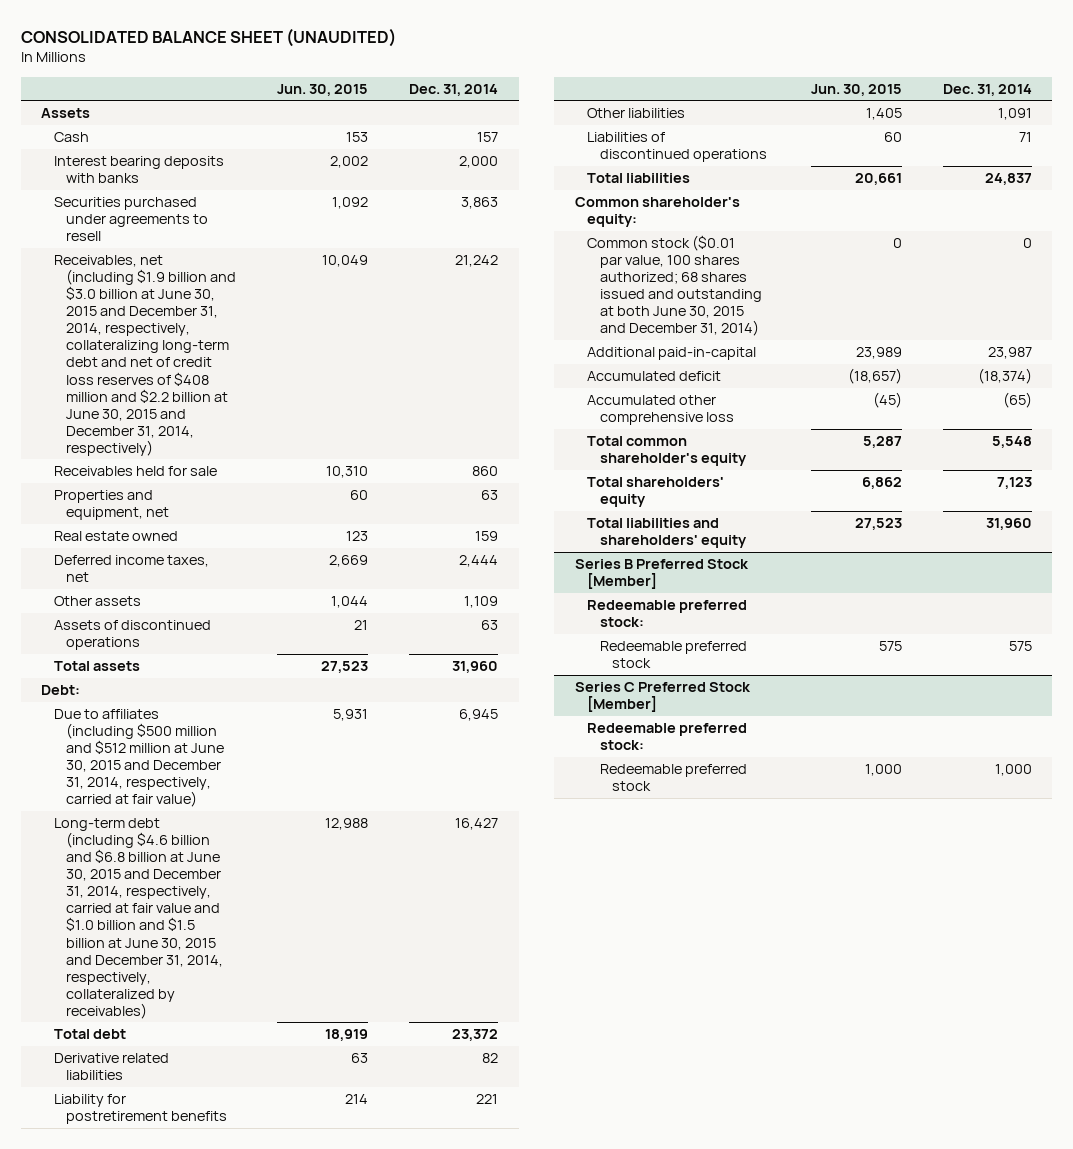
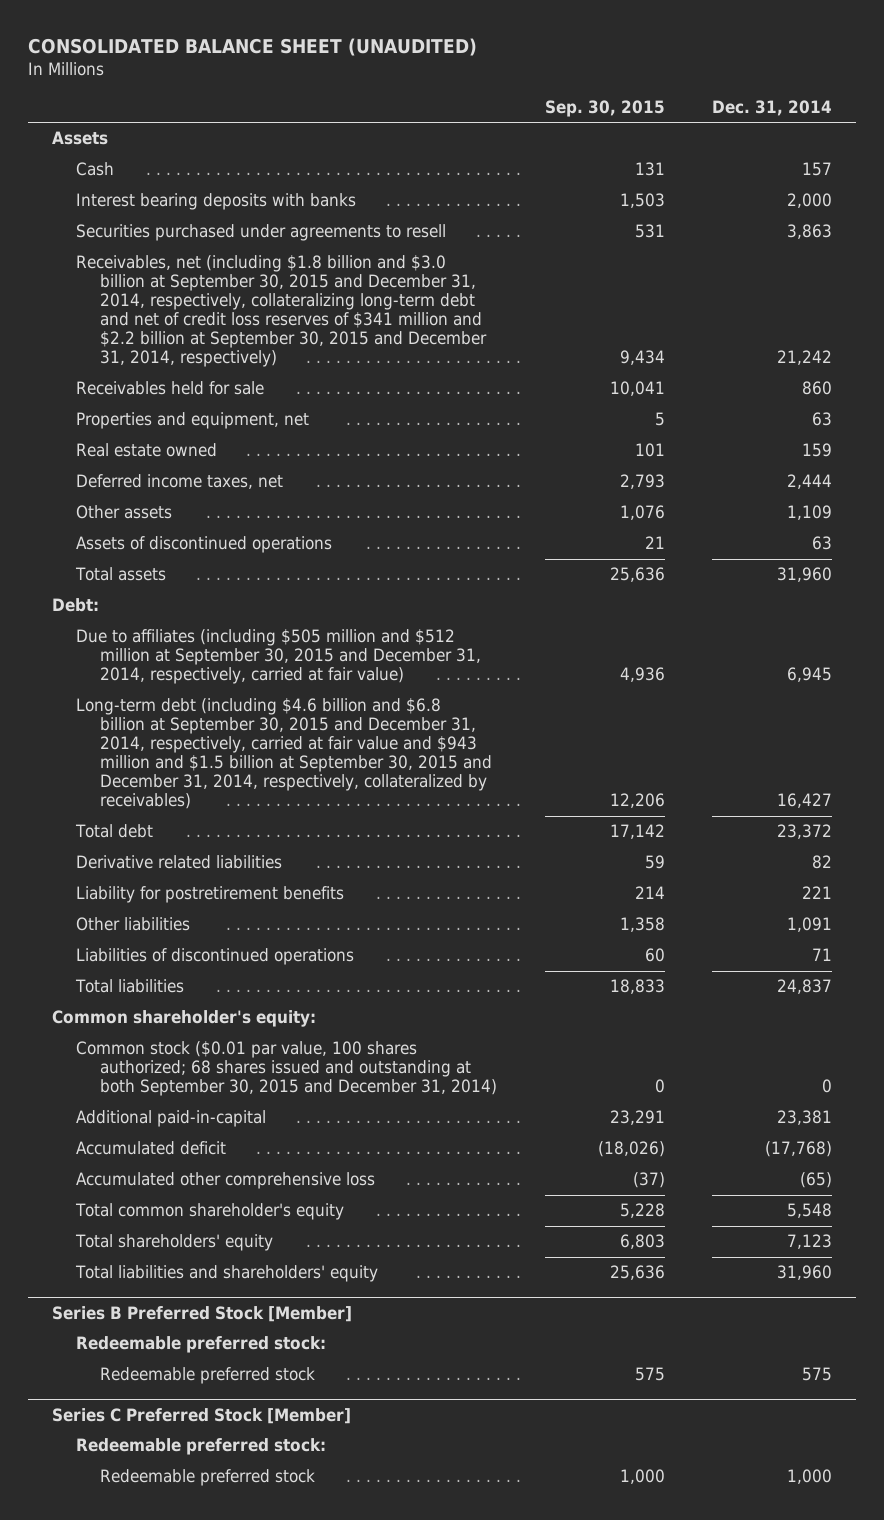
- | Jun. 30, 2015 | Dec. 31, 2014
+ | Sep. 30, 2015 | Dec. 31, 2014
- Receivables, net (including $1.9 billion and $3.0 billion at June 30, 2015 and December 31, 2014, respectively, collateralizing long-term debt and net of credit loss reserves of $408 million and $2.2 billion at June 30, 2015 and December 31, 2014, respectively) | 10,049 | 21,242
+ Receivables, net (including $1.8 billion and $3.0 billion at September 30, 2015 and December 31, 2014, respectively, collateralizing long-term debt and net of credit loss reserves of $341 million and $2.2 billion at September 30, 2015 and December 31, 2014, respectively) | 9,434 | 21,242
- Due to affiliates (including $500 million and $512 million at June 30, 2015 and December 31, 2014, respectively, carried at fair value) | 5,931 | 6,945
- Long-term debt (including $4.6 billion and $6.8 billion at June 30, 2015 and December 31, 2014, respectively, carried at fair value and $1.0 billion and $1.5 billion at June 30, 2015 and December 31, 2014, respectively, collateralized by receivables) | 12,988 | 16,427
+ Due to affiliates (including $505 million and $512 million at September 30, 2015 and December 31, 2014, respectively, carried at fair value) | 4,936 | 6,945
+ Long-term debt (including $4.6 billion and $6.8 billion at September 30, 2015 and December 31, 2014, respectively, carried at fair value and $943 million and $1.5 billion at September 30, 2015 and December 31, 2014, respectively, collateralized by receivables) | 12,206 | 16,427
- Common stock ($0.01 par value, 100 shares authorized; 68 shares issued and outstanding at both June 30, 2015 and December 31, 2014) | 0 | 0
- Additional paid-in-capital | 23,989 | 23,987
- Accumulated deficit | (18,657) | (18,374)
+ Common stock ($0.01 par value, 100 shares authorized; 68 shares issued and outstanding at both September 30, 2015 and December 31, 2014) | 0 | 0
+ Additional paid-in-capital | 23,291 | 23,381
+ Accumulated deficit | (18,026) | (17,768)

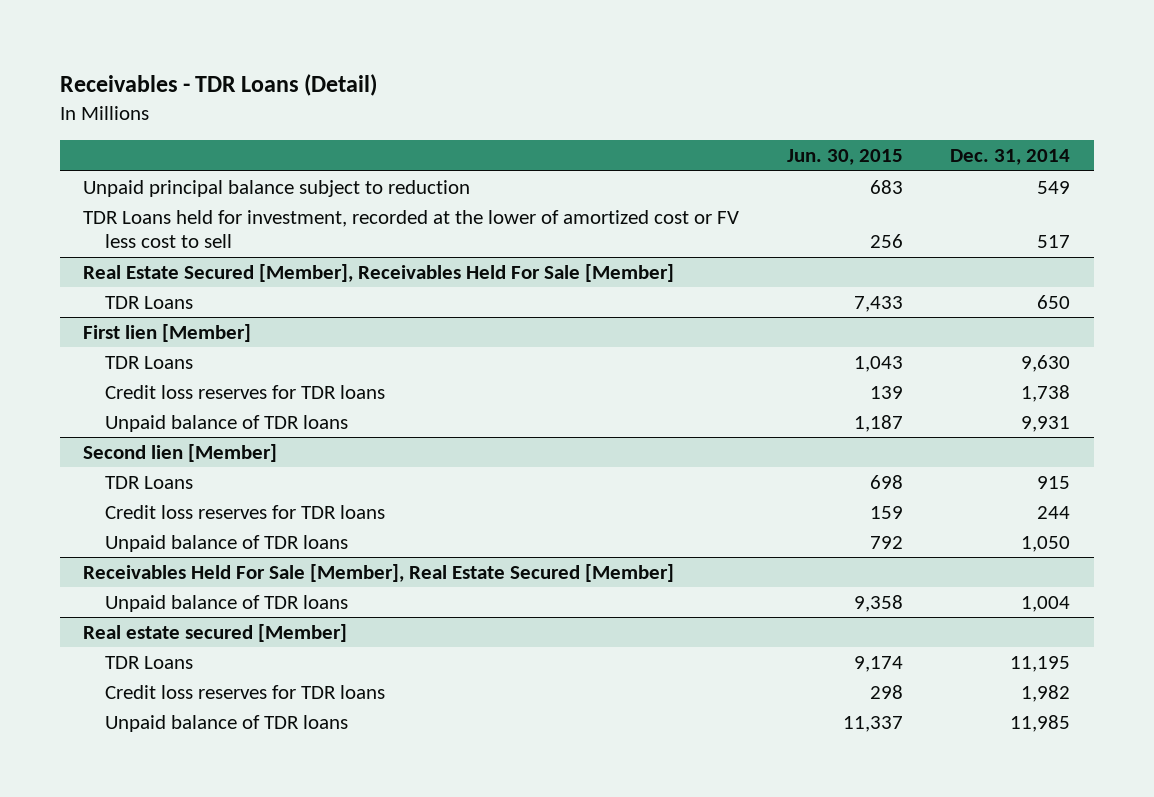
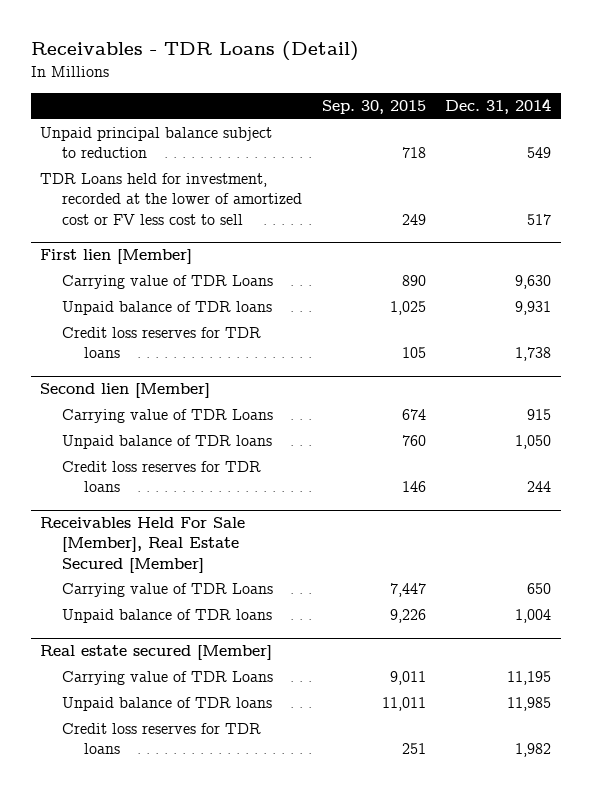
- | Jun. 30, 2015 | Dec. 31, 2014
+ | Sep. 30, 2015 | Dec. 31, 2014
- Real Estate Secured [Member], Receivables Held For Sale [Member]
- TDR Loans | 7,433 | 650
@ First lien [Member]
- TDR Loans | 1,043 | 9,630
+ Carrying value of TDR Loans | 890 | 9,630
moved down: Credit loss reserves for TDR loans | 105 | 1,738
@ Second lien [Member]
- TDR Loans | 698 | 915
+ Carrying value of TDR Loans | 674 | 915
moved down: Credit loss reserves for TDR loans | 146 | 244
@ Receivables Held For Sale [Member], Real Estate Secured [Member]
+ Carrying value of TDR Loans | 7,447 | 650
@ Real estate secured [Member]
- TDR Loans | 9,174 | 11,195
+ Carrying value of TDR Loans | 9,011 | 11,195
moved down: Credit loss reserves for TDR loans | 251 | 1,982

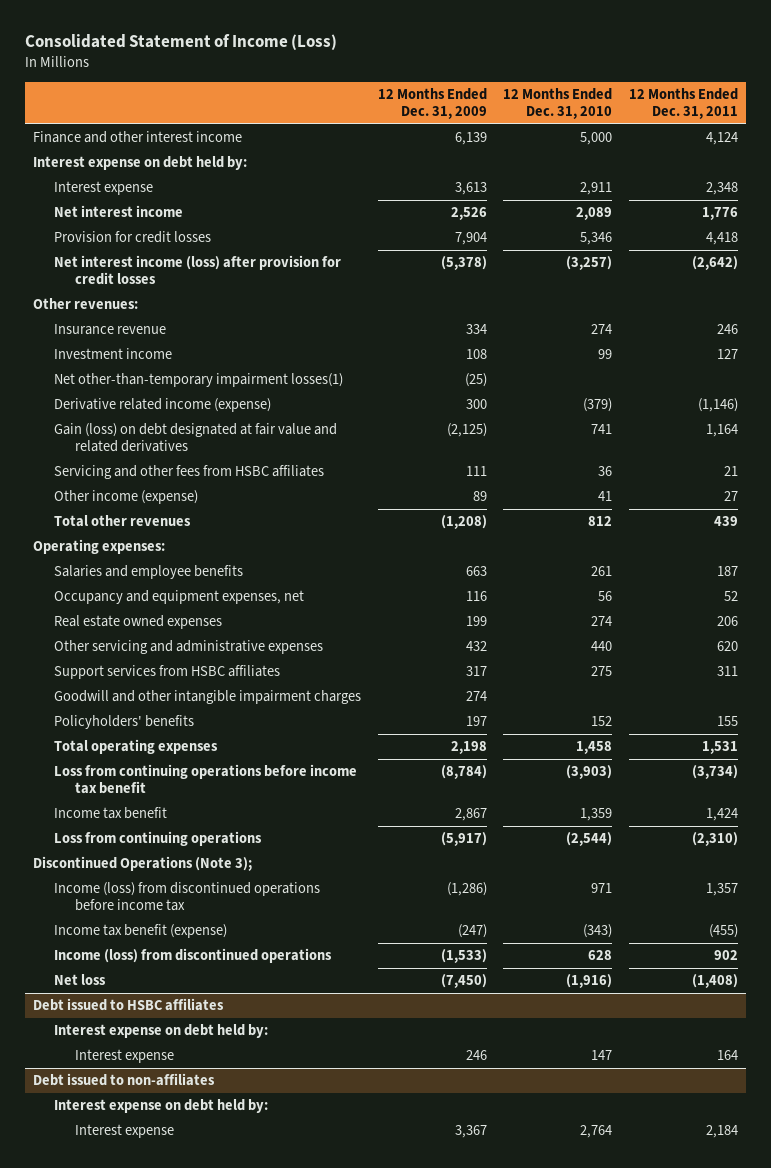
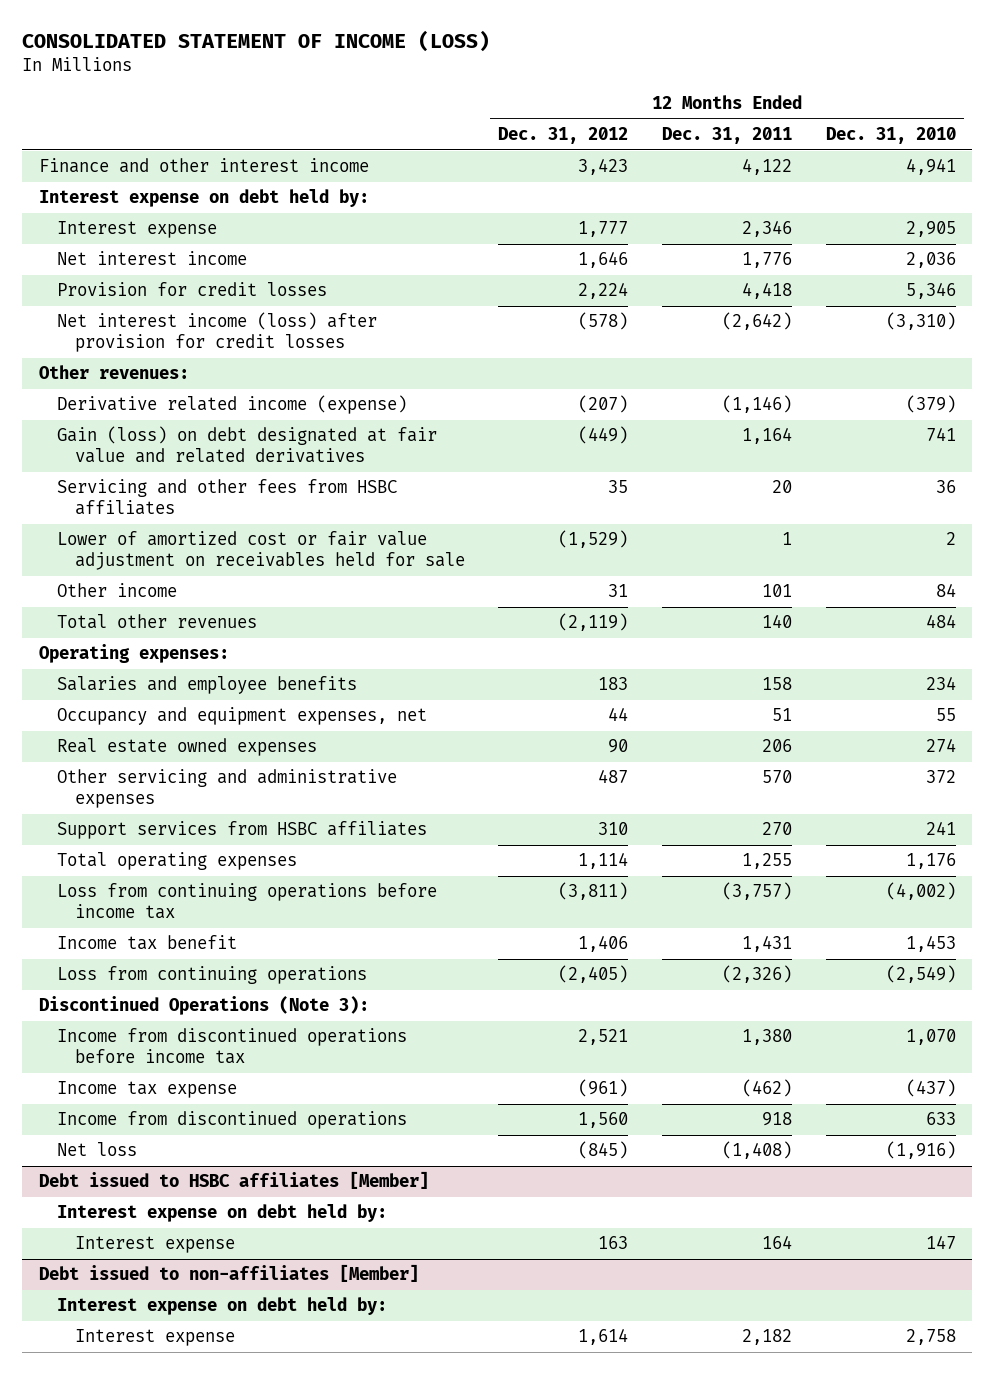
- Consolidated Statement of Income (Loss)
+ CONSOLIDATED STATEMENT OF INCOME (LOSS)
- | 12 Months Ended Dec. 31, 2009 | 12 Months Ended Dec. 31, 2010 | 12 Months Ended Dec. 31, 2011
+ | 12 Months Ended Dec. 31, 2012 | 12 Months Ended Dec. 31, 2011 | 12 Months Ended Dec. 31, 2010
- Finance and other interest income | 6,139 | 5,000 | 4,124
+ Finance and other interest income | 3,423 | 4,122 | 4,941
- Interest expense | 3,613 | 2,911 | 2,348
- Net interest income | 2,526 | 2,089 | 1,776
+ Interest expense | 1,777 | 2,346 | 2,905
+ Net interest income | 1,646 | 1,776 | 2,036
- Net interest income (loss) after provision for credit losses | (5,378) | (3,257) | (2,642)
+ Net interest income (loss) after provision for credit losses | (578) | (2,642) | (3,310)
- Insurance revenue | 334 | 274 | 246
- Investment income | 108 | 99 | 127
- Net other-than-temporary impairment losses(1) | (25) | |
- Servicing and other fees from HSBC affiliates | 111 | 36 | 21
- Other income (expense) | 89 | 41 | 27
- Total other revenues | (1,208) | 812 | 439
+ Servicing and other fees from HSBC affiliates | 35 | 20 | 36
+ Lower of amortized cost or fair value adjustment on receivables held for sale | (1,529) | 1 | 2
+ Other income | 31 | 101 | 84
+ Total other revenues | (2,119) | 140 | 484
- Salaries and employee benefits | 663 | 261 | 187
- Occupancy and equipment expenses, net | 116 | 56 | 52
+ Salaries and employee benefits | 183 | 158 | 234
+ Occupancy and equipment expenses, net | 44 | 51 | 55
- Other servicing and administrative expenses | 432 | 440 | 620
- Support services from HSBC affiliates | 317 | 275 | 311
- Goodwill and other intangible impairment charges | 274 | |
- Policyholders' benefits | 197 | 152 | 155
- Total operating expenses | 2,198 | 1,458 | 1,531
- Loss from continuing operations before income tax benefit | (8,784) | (3,903) | (3,734)
- Income tax benefit | 2,867 | 1,359 | 1,424
- Loss from continuing operations | (5,917) | (2,544) | (2,310)
- Discontinued Operations (Note 3);
- Income (loss) from discontinued operations before income tax | (1,286) | 971 | 1,357
- Income tax benefit (expense) | (247) | (343) | (455)
- Income (loss) from discontinued operations | (1,533) | 628 | 902
+ Other servicing and administrative expenses | 487 | 570 | 372
+ Support services from HSBC affiliates | 310 | 270 | 241
+ Total operating expenses | 1,114 | 1,255 | 1,176
+ Loss from continuing operations before income tax | (3,811) | (3,757) | (4,002)
+ Income tax benefit | 1,406 | 1,431 | 1,453
+ Loss from continuing operations | (2,405) | (2,326) | (2,549)
+ Discontinued Operations (Note 3):
+ Income from discontinued operations before income tax | 2,521 | 1,380 | 1,070
+ Income tax expense | (961) | (462) | (437)
+ Income from discontinued operations | 1,560 | 918 | 633
- Debt issued to HSBC affiliates
+ Debt issued to HSBC affiliates [Member]
- Debt issued to non-affiliates
+ Debt issued to non-affiliates [Member]
- Interest expense | 3,367 | 2,764 | 2,184
+ Interest expense | 1,614 | 2,182 | 2,758

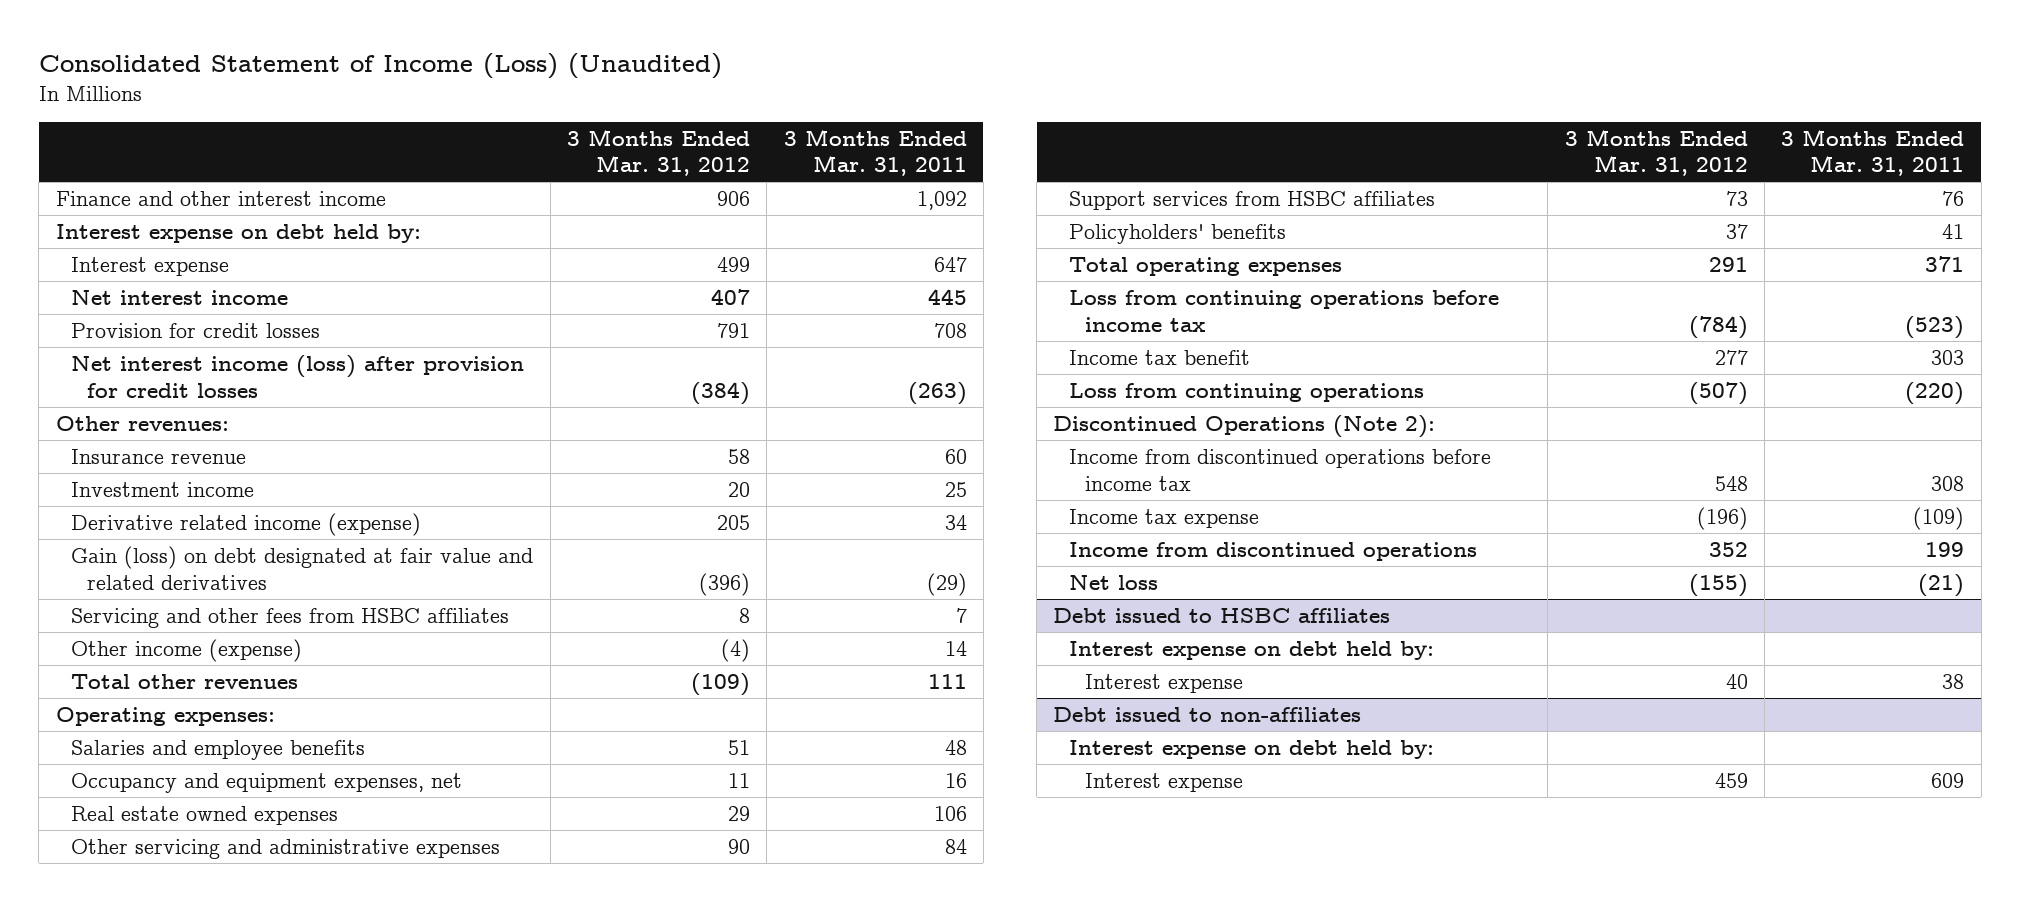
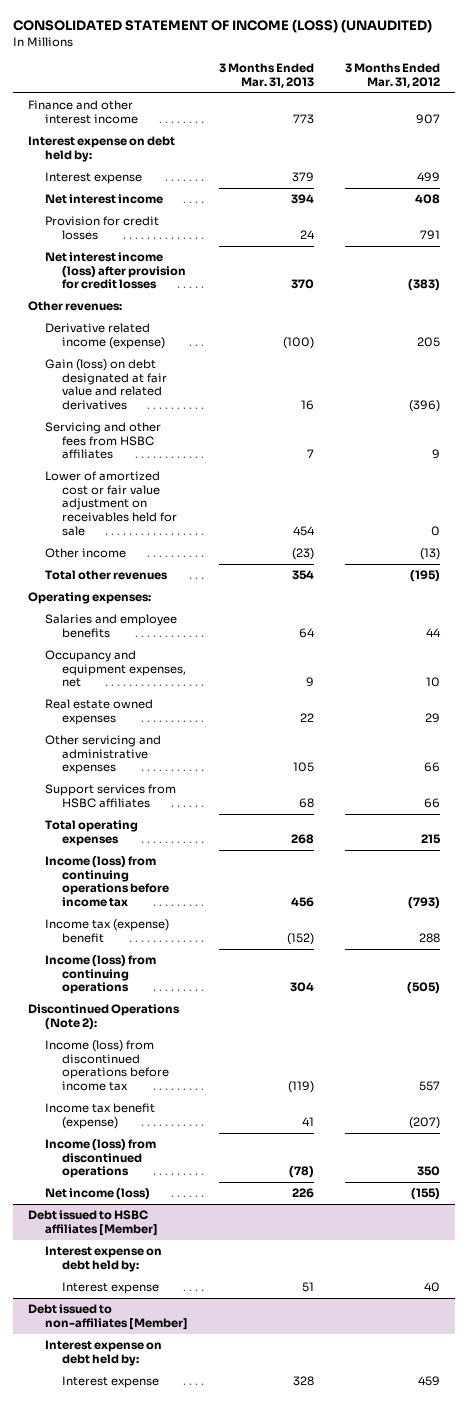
- Consolidated Statement of Income (Loss) (Unaudited)
+ CONSOLIDATED STATEMENT OF INCOME (LOSS) (UNAUDITED)
- | 3 Months Ended Mar. 31, 2012 | 3 Months Ended Mar. 31, 2011
+ | 3 Months Ended Mar. 31, 2013 | 3 Months Ended Mar. 31, 2012
- Finance and other interest income | 906 | 1,092
+ Finance and other interest income | 773 | 907
- Net interest income | 407 | 445
+ Net interest income | 394 | 408
- Net interest income (loss) after provision for credit losses | (384) | (263)
+ Net interest income (loss) after provision for credit losses | 370 | (383)
- Insurance revenue | 58 | 60
- Investment income | 20 | 25
- Servicing and other fees from HSBC affiliates | 8 | 7
- Other income (expense) | (4) | 14
- Total other revenues | (109) | 111
+ Servicing and other fees from HSBC affiliates | 7 | 9
+ Lower of amortized cost or fair value adjustment on receivables held for sale | 454 | 0
+ Other income | (23) | (13)
+ Total other revenues | 354 | (195)
- Salaries and employee benefits | 51 | 48
- Occupancy and equipment expenses, net | 11 | 16
+ Salaries and employee benefits | 64 | 44
+ Occupancy and equipment expenses, net | 9 | 10
- Other servicing and administrative expenses | 90 | 84
- Support services from HSBC affiliates | 73 | 76
- Policyholders' benefits | 37 | 41
- Total operating expenses | 291 | 371
- Loss from continuing operations before income tax | (784) | (523)
- Income tax benefit | 277 | 303
- Loss from continuing operations | (507) | (220)
+ Other servicing and administrative expenses | 105 | 66
+ Support services from HSBC affiliates | 68 | 66
+ Total operating expenses | 268 | 215
+ Income (loss) from continuing operations before income tax | 456 | (793)
+ Income tax (expense) benefit | (152) | 288
+ Income (loss) from continuing operations | 304 | (505)
- Income from discontinued operations before income tax | 548 | 308
- Income tax expense | (196) | (109)
- Income from discontinued operations | 352 | 199
- Net loss | (155) | (21)
- Debt issued to HSBC affiliates
+ Income (loss) from discontinued operations before income tax | (119) | 557
+ Income tax benefit (expense) | 41 | (207)
+ Income (loss) from discontinued operations | (78) | 350
+ Net income (loss) | 226 | (155)
+ Debt issued to HSBC affiliates [Member]
- Debt issued to non-affiliates
+ Debt issued to non-affiliates [Member]

